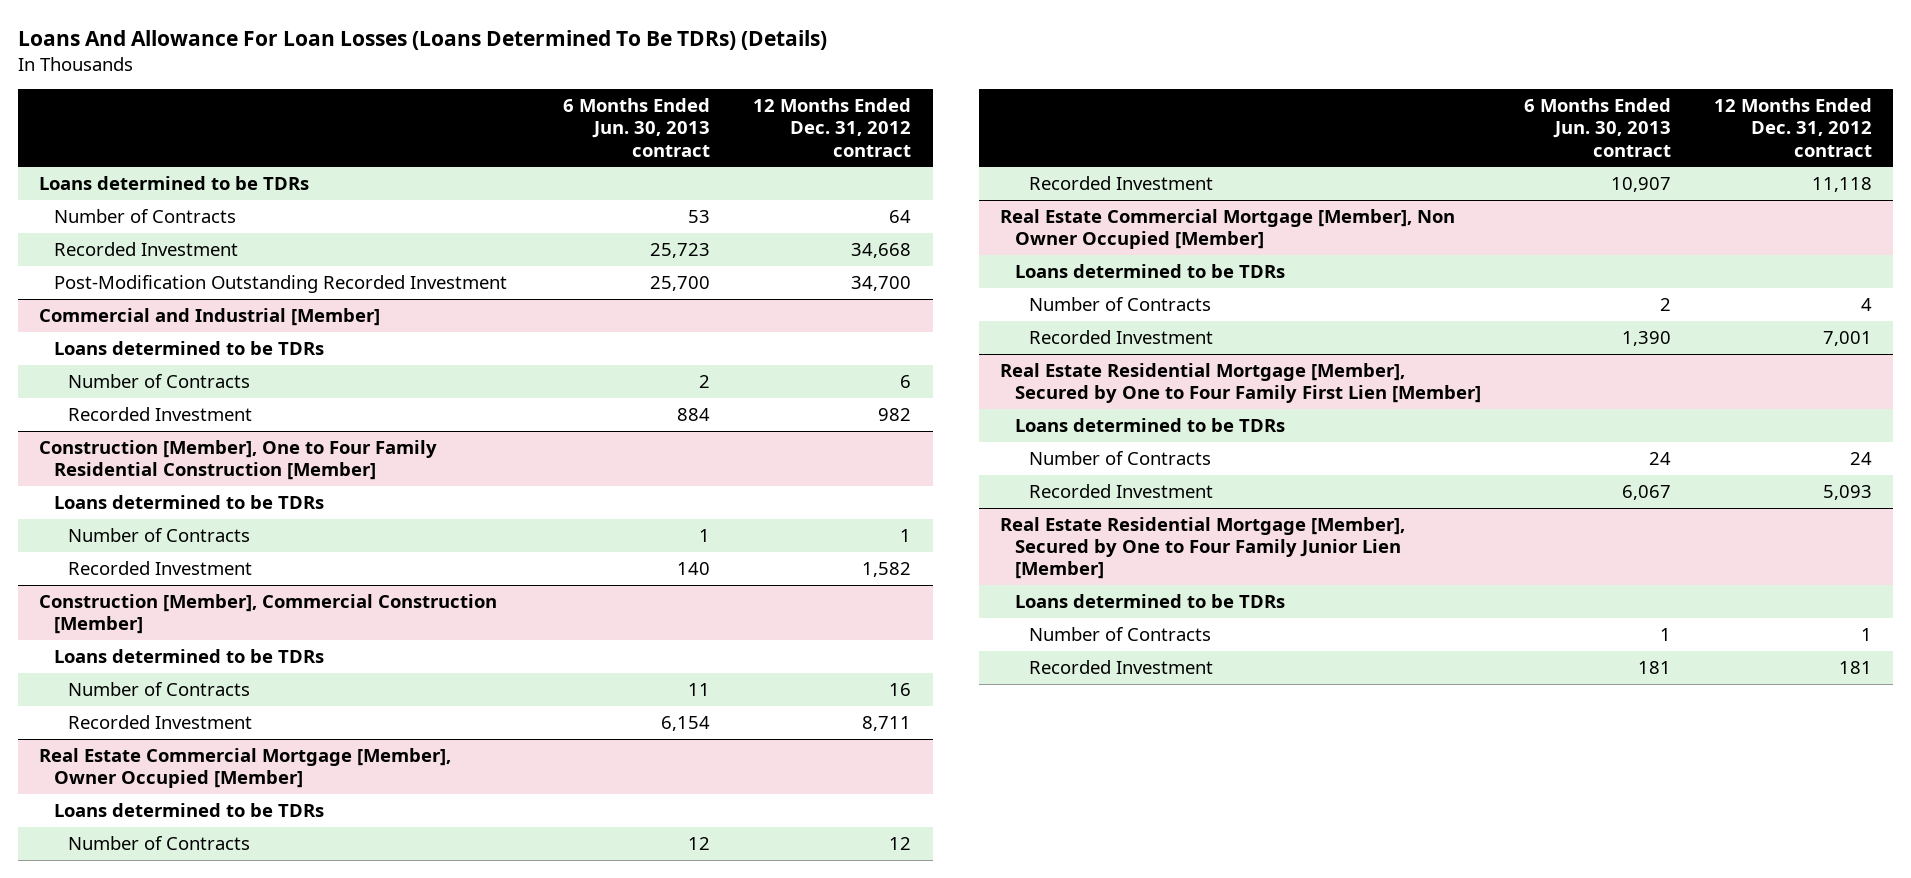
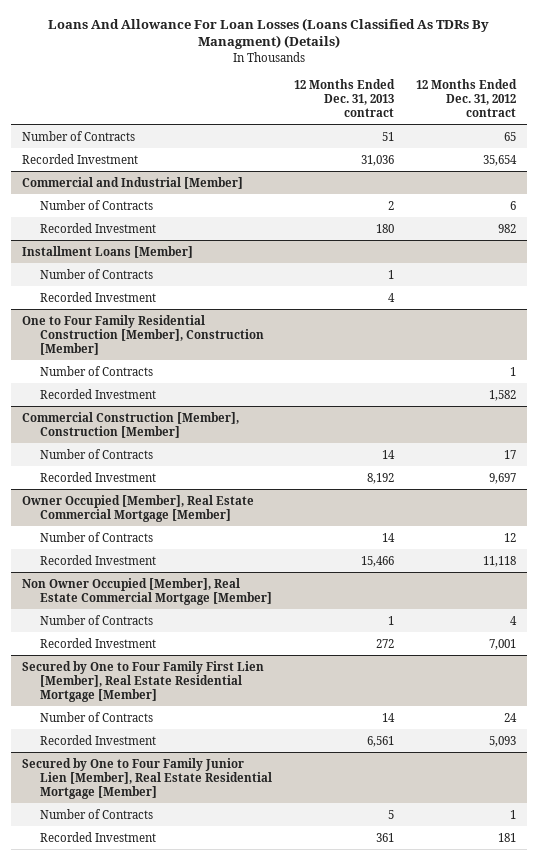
- Loans And Allowance For Loan Losses (Loans Determined To Be TDRs) (Details)
+ Loans And Allowance For Loan Losses (Loans Classified As TDRs By Managment) (Details)
- | 6 Months Ended Jun. 30, 2013 contract | 12 Months Ended Dec. 31, 2012 contract
+ | 12 Months Ended Dec. 31, 2013 contract | 12 Months Ended Dec. 31, 2012 contract
- Loans determined to be TDRs
- Number of Contracts | 53 | 64
- Recorded Investment | 25,723 | 34,668
- Post-Modification Outstanding Recorded Investment | 25,700 | 34,700
+ Number of Contracts | 51 | 65
+ Recorded Investment | 31,036 | 35,654
@ Commercial and Industrial [Member]
- Loans determined to be TDRs
- Construction [Member], One to Four Family Residential Construction [Member]
- Loans determined to be TDRs
+ Installment Loans [Member]
+ Number of Contracts | 1 |
+ Recorded Investment | 4 |
+ One to Four Family Residential Construction [Member], Construction [Member]
- Construction [Member], Commercial Construction [Member]
- Loans determined to be TDRs
- Number of Contracts | 11 | 16
- Recorded Investment | 6,154 | 8,711
- Real Estate Commercial Mortgage [Member], Owner Occupied [Member]
- Loans determined to be TDRs
+ Commercial Construction [Member], Construction [Member]
+ Number of Contracts | 14 | 17
+ Recorded Investment | 8,192 | 9,697
+ Owner Occupied [Member], Real Estate Commercial Mortgage [Member]
- Real Estate Commercial Mortgage [Member], Non Owner Occupied [Member]
- Loans determined to be TDRs
+ Non Owner Occupied [Member], Real Estate Commercial Mortgage [Member]
- Real Estate Residential Mortgage [Member], Secured by One to Four Family First Lien [Member]
- Loans determined to be TDRs
+ Secured by One to Four Family First Lien [Member], Real Estate Residential Mortgage [Member]
- Real Estate Residential Mortgage [Member], Secured by One to Four Family Junior Lien [Member]
- Loans determined to be TDRs
+ Secured by One to Four Family Junior Lien [Member], Real Estate Residential Mortgage [Member]

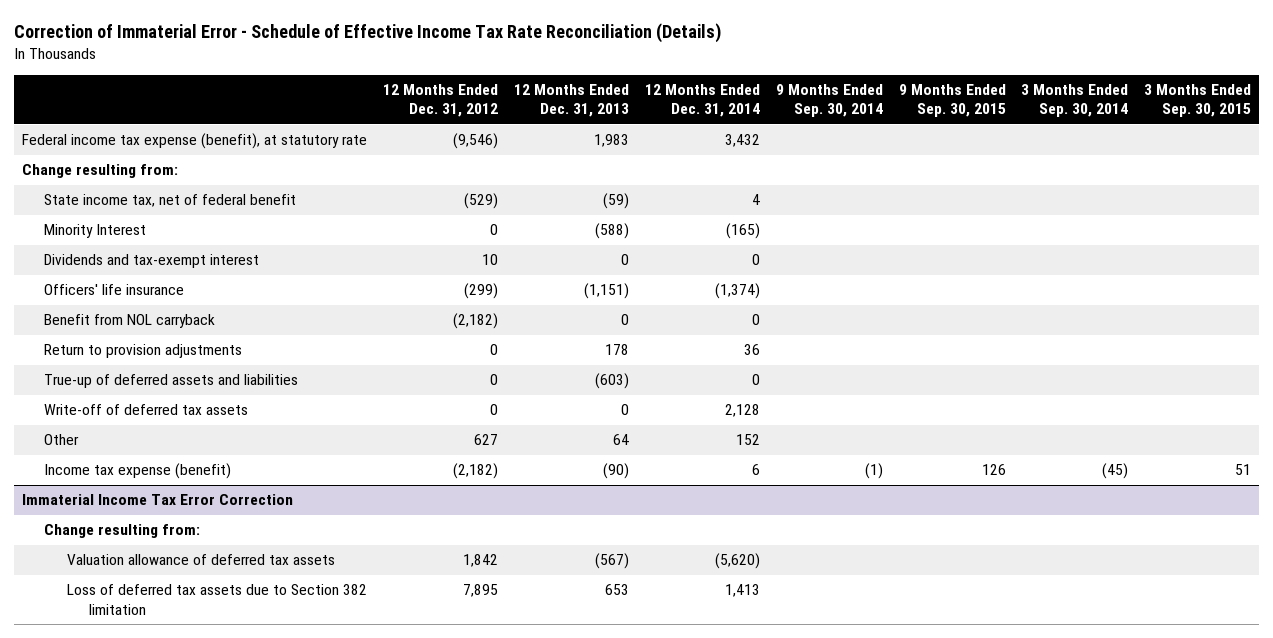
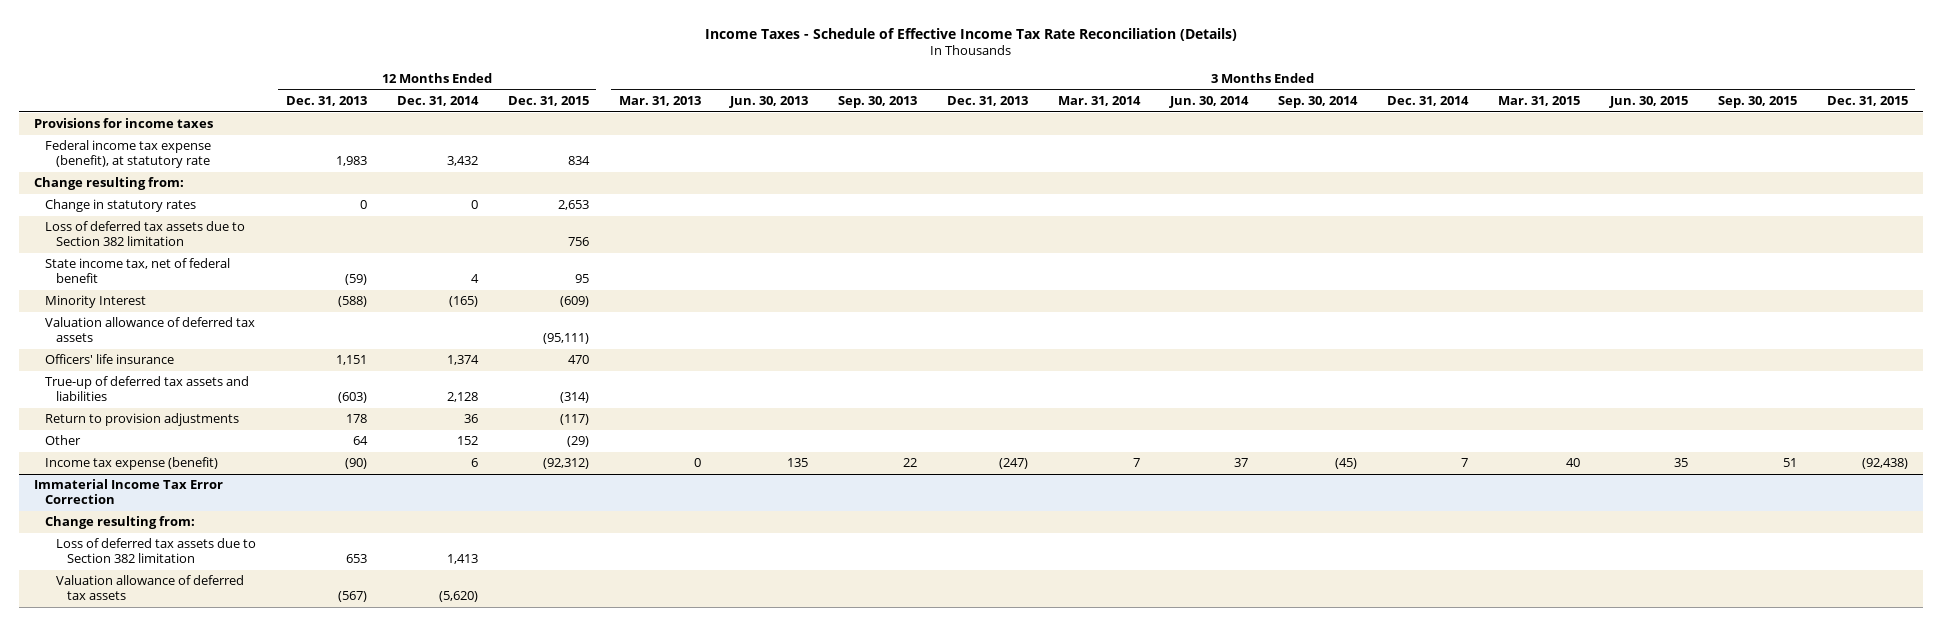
- Correction of Immaterial Error - Schedule of Effective Income Tax Rate Reconciliation (Details)
+ Income Taxes - Schedule of Effective Income Tax Rate Reconciliation (Details)
- | 12 Months Ended Dec. 31, 2012 | 12 Months Ended Dec. 31, 2013 | 12 Months Ended Dec. 31, 2014 | 9 Months Ended Sep. 30, 2014 | 9 Months Ended Sep. 30, 2015 | 3 Months Ended Sep. 30, 2014 | 3 Months Ended Sep. 30, 2015
+ | 12 Months Ended Dec. 31, 2013 | 12 Months Ended Dec. 31, 2014 | 12 Months Ended Dec. 31, 2015 | 3 Months Ended Mar. 31, 2013 | 3 Months Ended Jun. 30, 2013 | 3 Months Ended Sep. 30, 2013 | 3 Months Ended Dec. 31, 2013 | 3 Months Ended Mar. 31, 2014 | 3 Months Ended Jun. 30, 2014 | 3 Months Ended Sep. 30, 2014 | 3 Months Ended Dec. 31, 2014 | 3 Months Ended Mar. 31, 2015 | 3 Months Ended Jun. 30, 2015 | 3 Months Ended Sep. 30, 2015 | 3 Months Ended Dec. 31, 2015
+ Provisions for income taxes
+ Change in statutory rates | 0 | 0 | 2,653 | | | | | | | | | | | |
+ Loss of deferred tax assets due to Section 382 limitation | | | 756 | | | | | | | | | | | |
- Dividends and tax-exempt interest | 10 | 0 | 0 | | | |
- Officers' life insurance | (299) | (1,151) | (1,374) | | | |
- Benefit from NOL carryback | (2,182) | 0 | 0 | | | |
+ Valuation allowance of deferred tax assets | | | (95,111) | | | | | | | | | | | |
+ Officers' life insurance | 1,151 | 1,374 | 470 | | | | | | | | | | | |
+ True-up of deferred tax assets and liabilities | (603) | 2,128 | (314) | | | | | | | | | | | |
- True-up of deferred assets and liabilities | 0 | (603) | 0 | | | |
- Write-off of deferred tax assets | 0 | 0 | 2,128 | | | |
@ Immaterial Income Tax Error Correction
moved down: Valuation allowance of deferred tax assets | (567) | (5,620) | | | | | | | | | | | | |

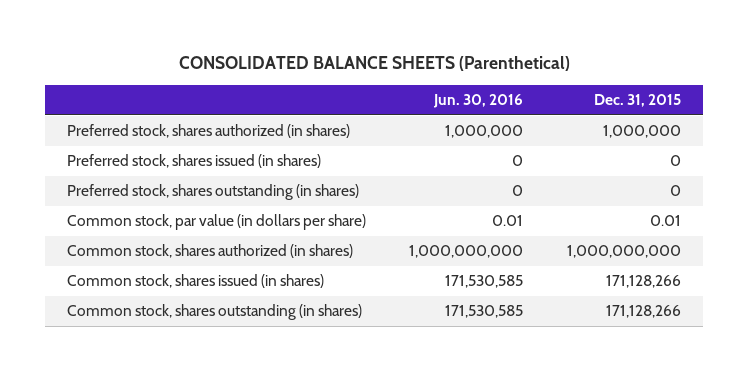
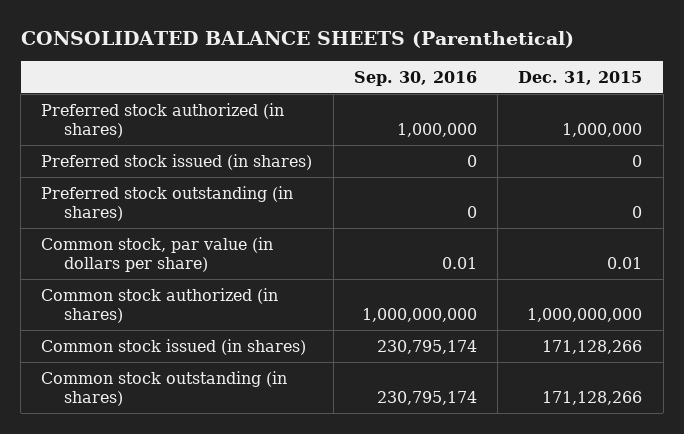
- | Jun. 30, 2016 | Dec. 31, 2015
+ | Sep. 30, 2016 | Dec. 31, 2015
- Preferred stock, shares authorized (in shares) | 1,000,000 | 1,000,000
- Preferred stock, shares issued (in shares) | 0 | 0
- Preferred stock, shares outstanding (in shares) | 0 | 0
+ Preferred stock authorized (in shares) | 1,000,000 | 1,000,000
+ Preferred stock issued (in shares) | 0 | 0
+ Preferred stock outstanding (in shares) | 0 | 0
- Common stock, shares authorized (in shares) | 1,000,000,000 | 1,000,000,000
- Common stock, shares issued (in shares) | 171,530,585 | 171,128,266
- Common stock, shares outstanding (in shares) | 171,530,585 | 171,128,266
+ Common stock authorized (in shares) | 1,000,000,000 | 1,000,000,000
+ Common stock issued (in shares) | 230,795,174 | 171,128,266
+ Common stock outstanding (in shares) | 230,795,174 | 171,128,266

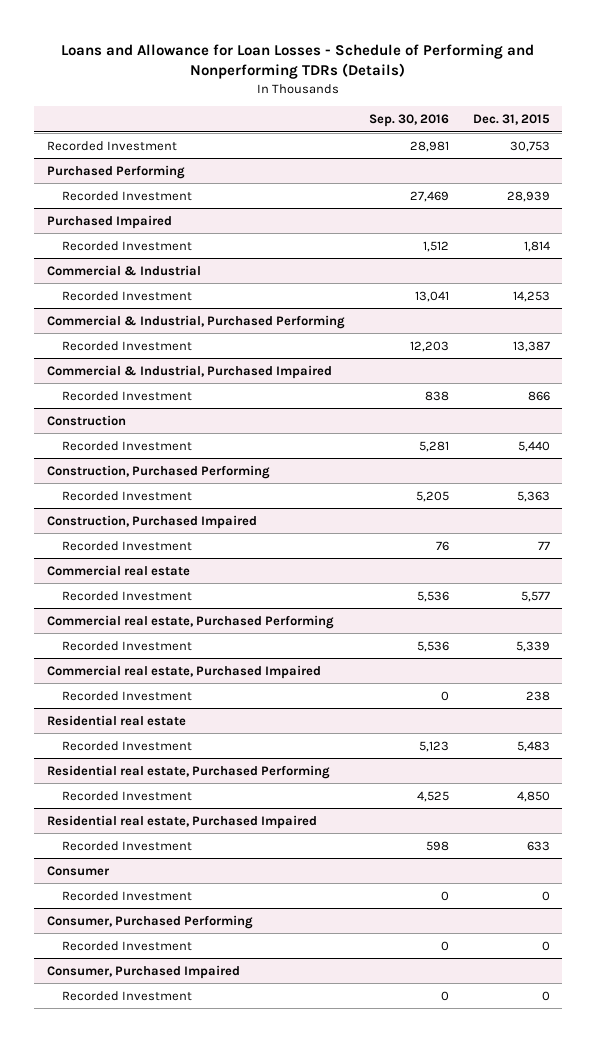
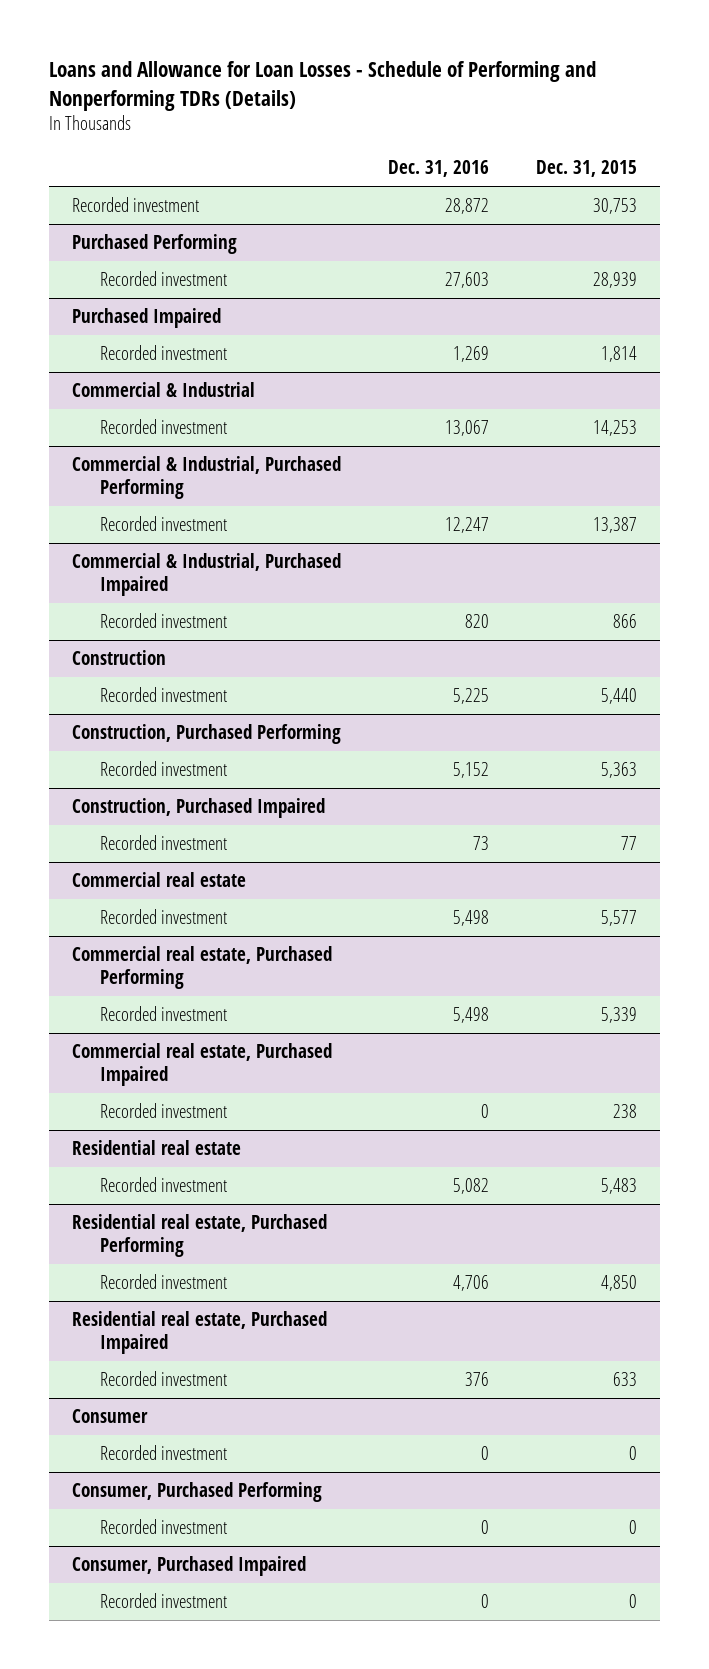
- | Sep. 30, 2016 | Dec. 31, 2015
+ | Dec. 31, 2016 | Dec. 31, 2015
- Recorded Investment | 28,981 | 30,753
+ Recorded investment | 28,872 | 30,753
@ Purchased Performing
- Recorded Investment | 27,469 | 28,939
+ Recorded investment | 27,603 | 28,939
@ Purchased Impaired
- Recorded Investment | 1,512 | 1,814
+ Recorded investment | 1,269 | 1,814
@ Commercial & Industrial
- Recorded Investment | 13,041 | 14,253
+ Recorded investment | 13,067 | 14,253
@ Commercial & Industrial, Purchased Performing
- Recorded Investment | 12,203 | 13,387
+ Recorded investment | 12,247 | 13,387
@ Commercial & Industrial, Purchased Impaired
- Recorded Investment | 838 | 866
+ Recorded investment | 820 | 866
@ Construction
- Recorded Investment | 5,281 | 5,440
+ Recorded investment | 5,225 | 5,440
@ Construction, Purchased Performing
- Recorded Investment | 5,205 | 5,363
+ Recorded investment | 5,152 | 5,363
@ Construction, Purchased Impaired
- Recorded Investment | 76 | 77
+ Recorded investment | 73 | 77
@ Commercial real estate
- Recorded Investment | 5,536 | 5,577
+ Recorded investment | 5,498 | 5,577
@ Commercial real estate, Purchased Performing
- Recorded Investment | 5,536 | 5,339
+ Recorded investment | 5,498 | 5,339
@ Commercial real estate, Purchased Impaired
- Recorded Investment | 0 | 238
+ Recorded investment | 0 | 238
@ Residential real estate
- Recorded Investment | 5,123 | 5,483
+ Recorded investment | 5,082 | 5,483
@ Residential real estate, Purchased Performing
- Recorded Investment | 4,525 | 4,850
+ Recorded investment | 4,706 | 4,850
@ Residential real estate, Purchased Impaired
- Recorded Investment | 598 | 633
+ Recorded investment | 376 | 633
@ Consumer
- Recorded Investment | 0 | 0
+ Recorded investment | 0 | 0
@ Consumer, Purchased Performing
- Recorded Investment | 0 | 0
+ Recorded investment | 0 | 0
@ Consumer, Purchased Impaired
- Recorded Investment | 0 | 0
+ Recorded investment | 0 | 0

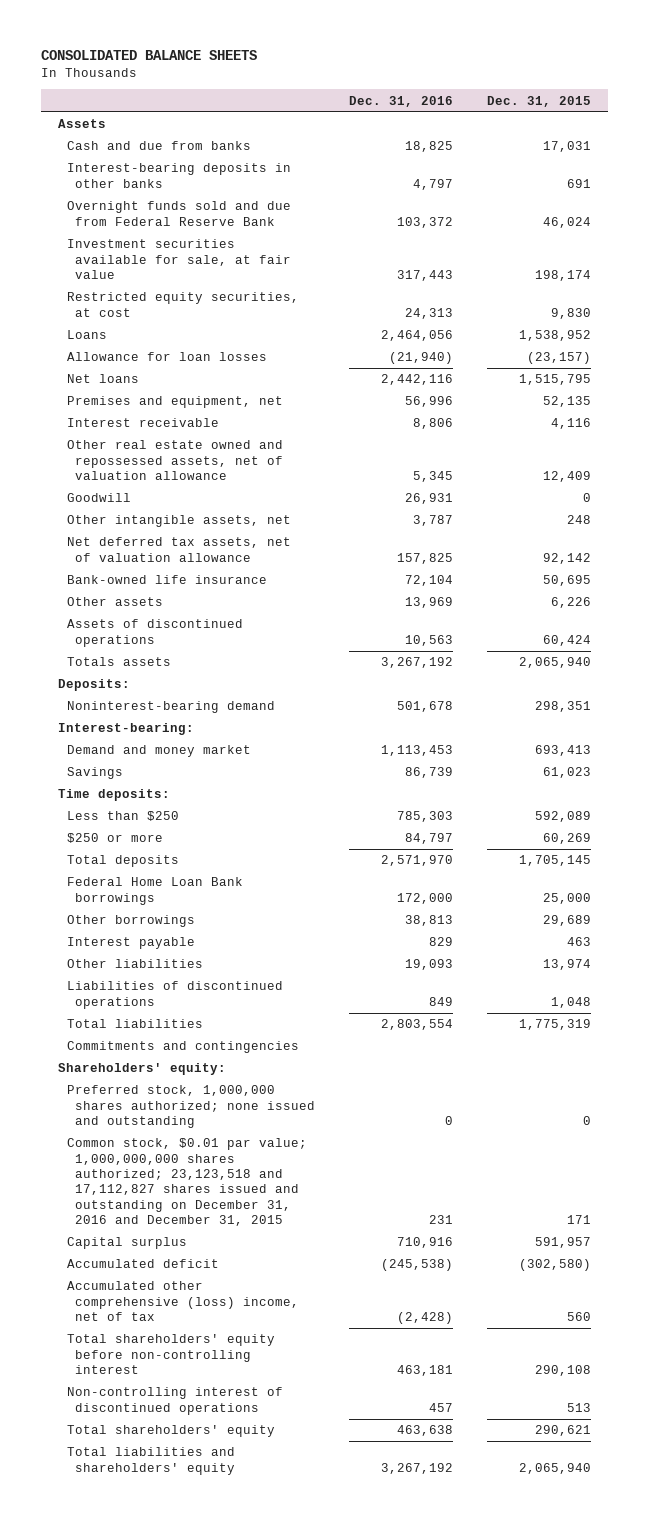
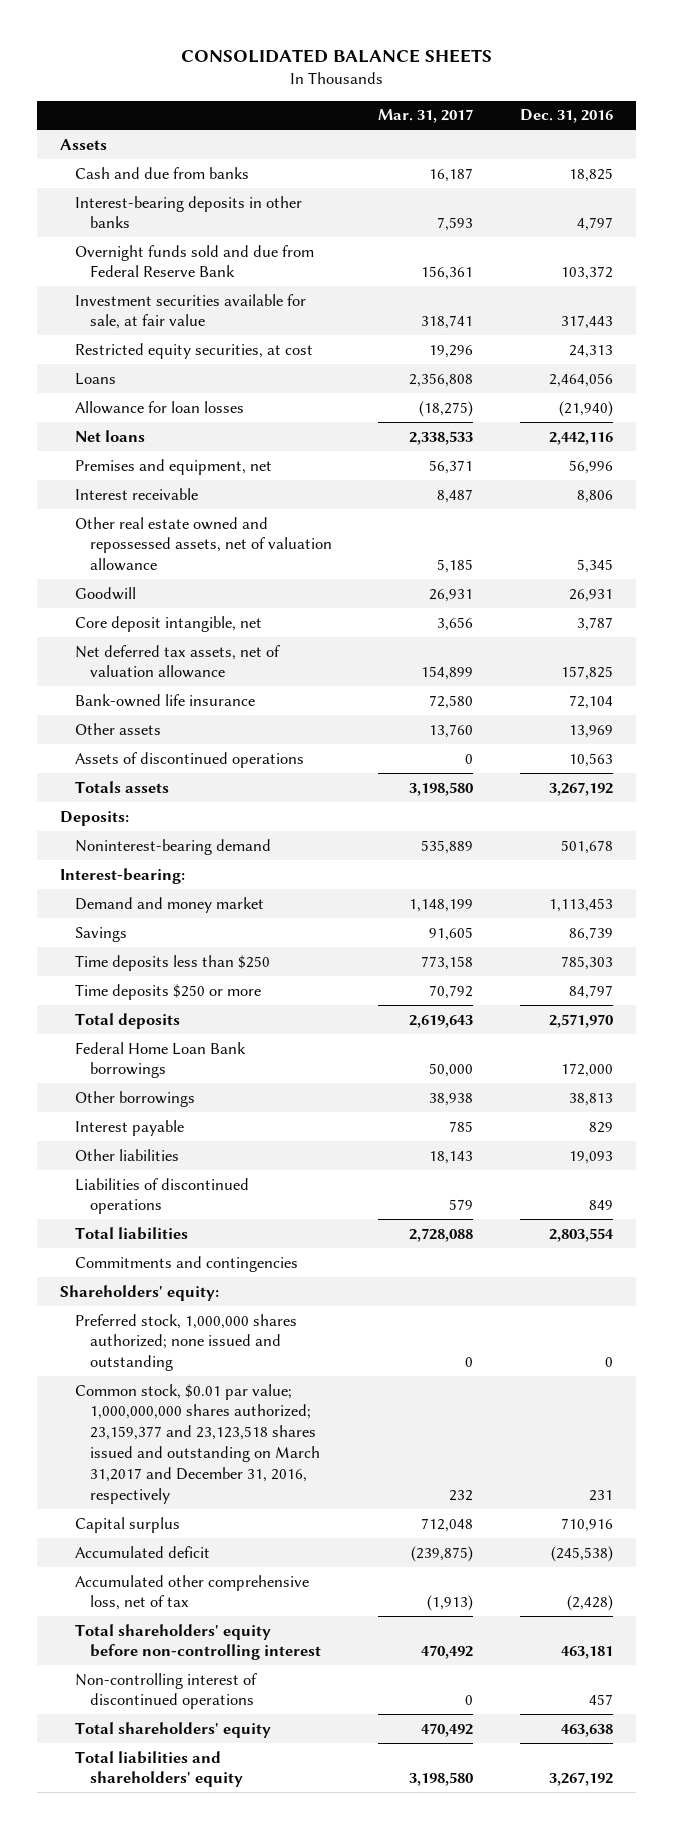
- | Dec. 31, 2016 | Dec. 31, 2015
+ | Mar. 31, 2017 | Dec. 31, 2016
- Other intangible assets, net | 3,787 | 248
+ Core deposit intangible, net | 3,656 | 3,787
- Time deposits:
- Less than $250 | 785,303 | 592,089
- $250 or more | 84,797 | 60,269
+ Time deposits less than $250 | 773,158 | 785,303
+ Time deposits $250 or more | 70,792 | 84,797
- Common stock, $0.01 par value; 1,000,000,000 shares authorized; 23,123,518 and 17,112,827 shares issued and outstanding on December 31, 2016 and December 31, 2015 | 231 | 171
+ Common stock, $0.01 par value; 1,000,000,000 shares authorized; 23,159,377 and 23,123,518 shares issued and outstanding on March 31,2017 and December 31, 2016, respectively | 232 | 231
- Accumulated other comprehensive (loss) income, net of tax | (2,428) | 560
+ Accumulated other comprehensive loss, net of tax | (1,913) | (2,428)

